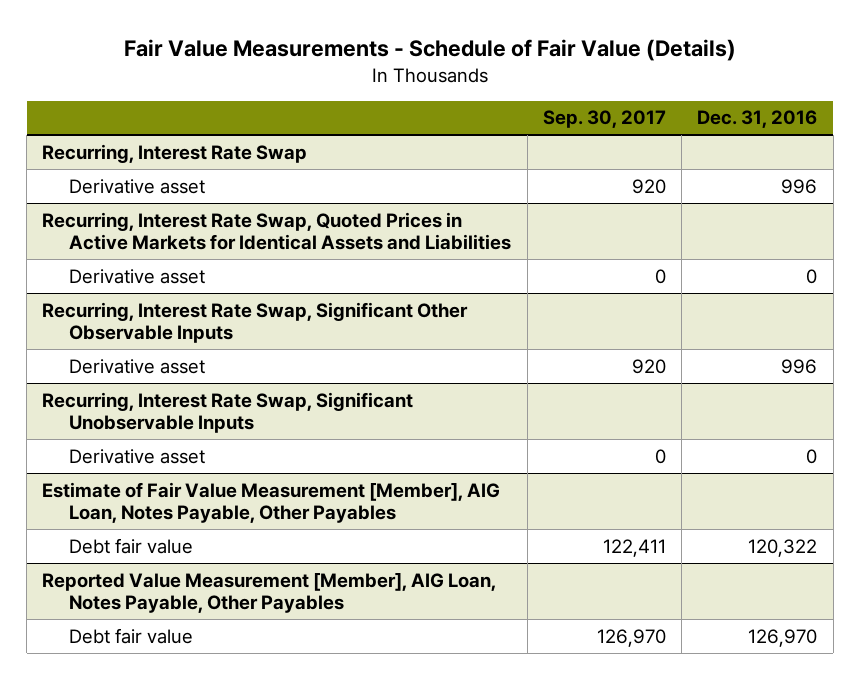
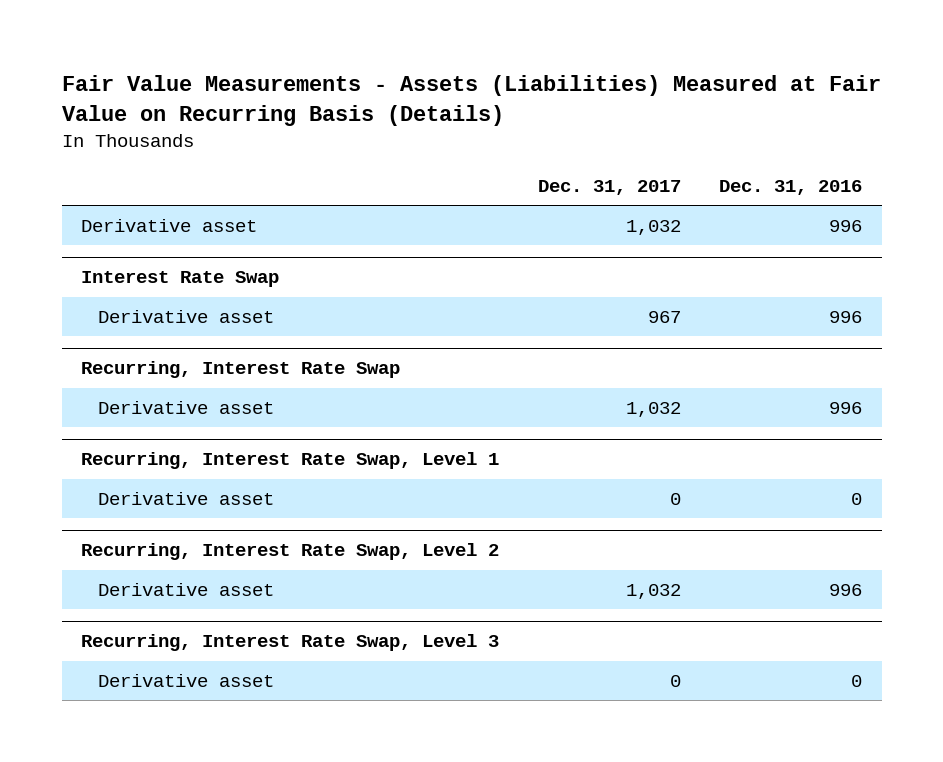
- Fair Value Measurements - Schedule of Fair Value (Details)
+ Fair Value Measurements - Assets (Liabilities) Measured at Fair Value on Recurring Basis (Details)
- | Sep. 30, 2017 | Dec. 31, 2016
+ | Dec. 31, 2017 | Dec. 31, 2016
+ Derivative asset | 1,032 | 996
+ Interest Rate Swap
+ Derivative asset | 967 | 996
- Recurring, Interest Rate Swap, Quoted Prices in Active Markets for Identical Assets and Liabilities
+ Recurring, Interest Rate Swap, Level 1
- Recurring, Interest Rate Swap, Significant Other Observable Inputs
+ Recurring, Interest Rate Swap, Level 2
- Recurring, Interest Rate Swap, Significant Unobservable Inputs
+ Recurring, Interest Rate Swap, Level 3
- Estimate of Fair Value Measurement [Member], AIG Loan, Notes Payable, Other Payables
- Debt fair value | 122,411 | 120,322
- Reported Value Measurement [Member], AIG Loan, Notes Payable, Other Payables
- Debt fair value | 126,970 | 126,970

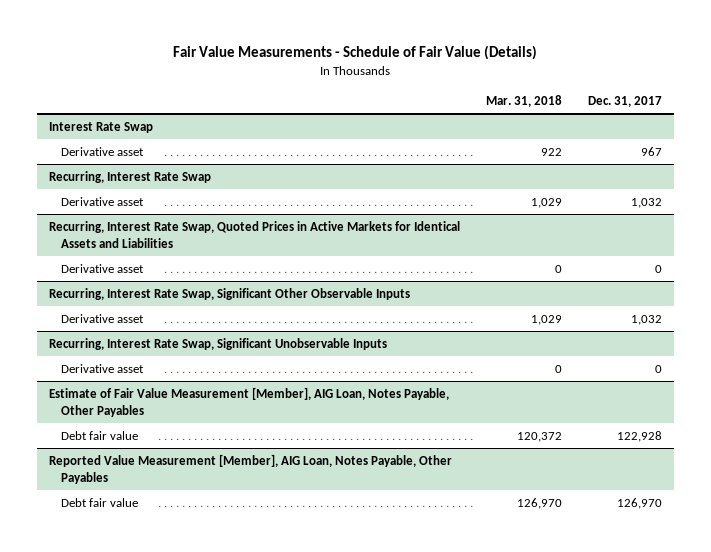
- Fair Value Measurements - Assets (Liabilities) Measured at Fair Value on Recurring Basis (Details)
+ Fair Value Measurements - Schedule of Fair Value (Details)
- | Dec. 31, 2017 | Dec. 31, 2016
+ | Mar. 31, 2018 | Dec. 31, 2017
- Derivative asset | 1,032 | 996
- Recurring, Interest Rate Swap, Level 1
+ Recurring, Interest Rate Swap, Quoted Prices in Active Markets for Identical Assets and Liabilities
- Recurring, Interest Rate Swap, Level 2
+ Recurring, Interest Rate Swap, Significant Other Observable Inputs
- Recurring, Interest Rate Swap, Level 3
+ Recurring, Interest Rate Swap, Significant Unobservable Inputs
+ Estimate of Fair Value Measurement [Member], AIG Loan, Notes Payable, Other Payables
+ Debt fair value | 120,372 | 122,928
+ Reported Value Measurement [Member], AIG Loan, Notes Payable, Other Payables
+ Debt fair value | 126,970 | 126,970

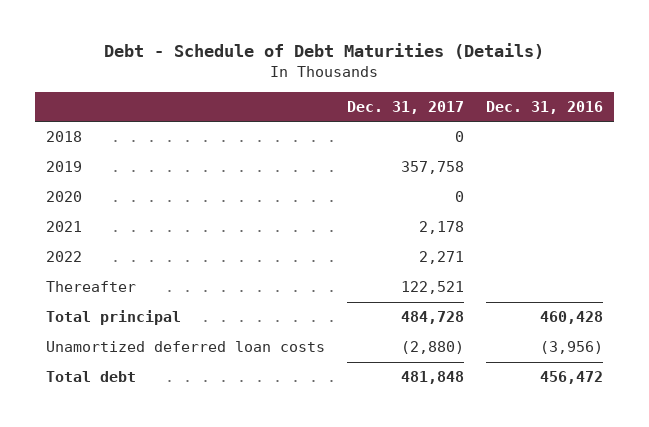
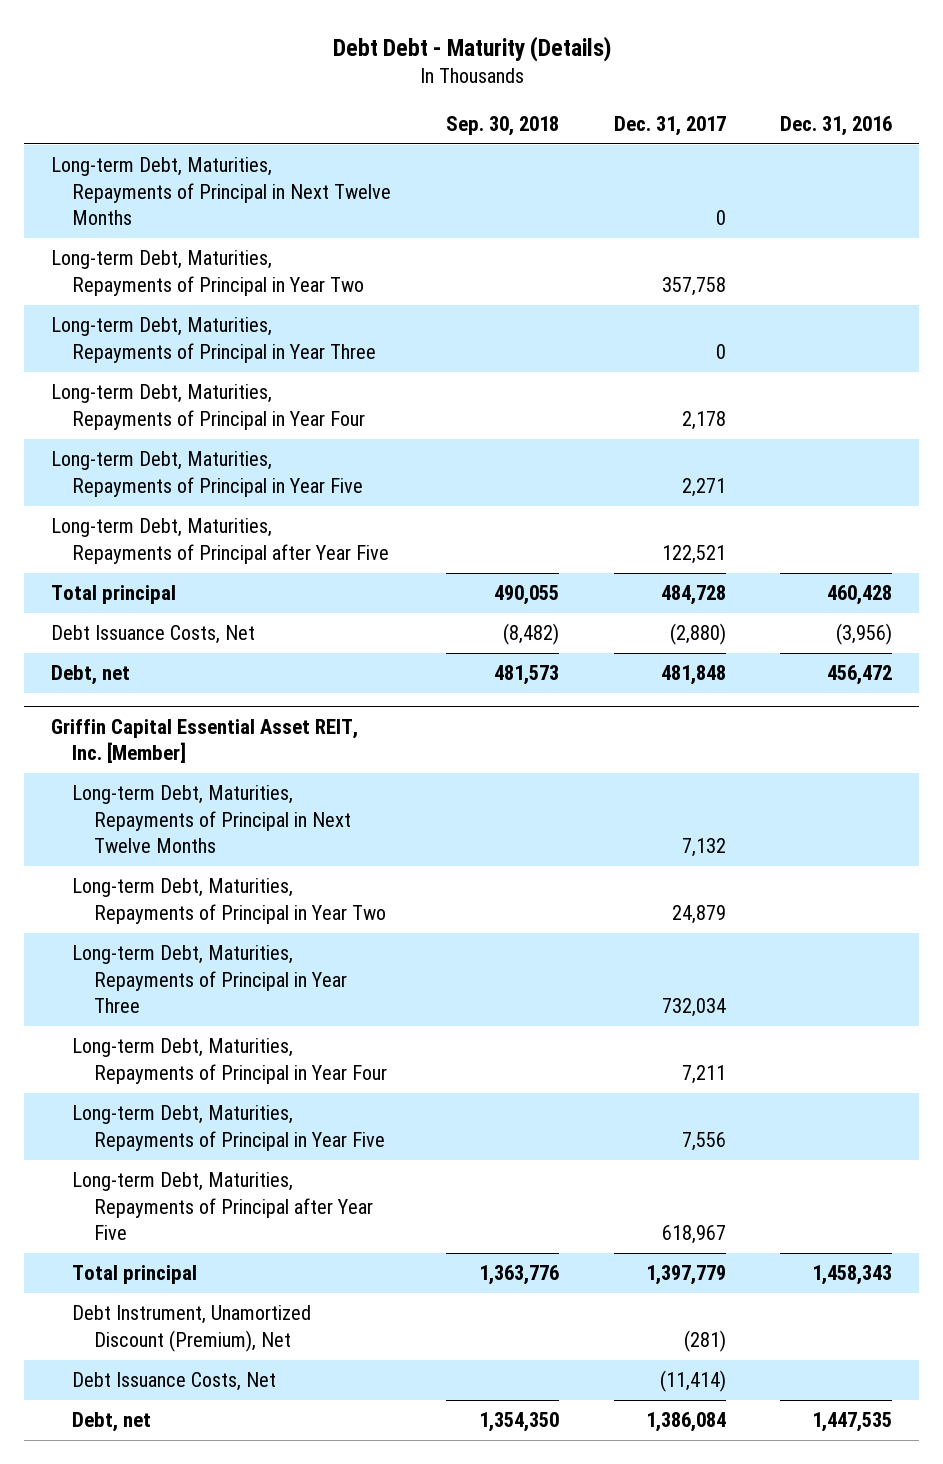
- Debt - Schedule of Debt Maturities (Details)
+ Debt Debt - Maturity (Details)
- | Dec. 31, 2017 | Dec. 31, 2016
+ | Sep. 30, 2018 | Dec. 31, 2017 | Dec. 31, 2016
- 2018 | 0 |
- 2019 | 357,758 |
- 2020 | 0 |
- 2021 | 2,178 |
- 2022 | 2,271 |
- Thereafter | 122,521 |
+ Long-term Debt, Maturities, Repayments of Principal in Next Twelve Months | | 0 |
+ Long-term Debt, Maturities, Repayments of Principal in Year Two | | 357,758 |
+ Long-term Debt, Maturities, Repayments of Principal in Year Three | | 0 |
+ Long-term Debt, Maturities, Repayments of Principal in Year Four | | 2,178 |
+ Long-term Debt, Maturities, Repayments of Principal in Year Five | | 2,271 |
+ Long-term Debt, Maturities, Repayments of Principal after Year Five | | 122,521 |
- Unamortized deferred loan costs | (2,880) | (3,956)
- Total debt | 481,848 | 456,472
+ Debt Issuance Costs, Net | (8,482) | (2,880) | (3,956)
+ Debt, net | 481,573 | 481,848 | 456,472
+ Griffin Capital Essential Asset REIT, Inc. [Member]
+ Long-term Debt, Maturities, Repayments of Principal in Next Twelve Months | | 7,132 |
+ Long-term Debt, Maturities, Repayments of Principal in Year Two | | 24,879 |
+ Long-term Debt, Maturities, Repayments of Principal in Year Three | | 732,034 |
+ Long-term Debt, Maturities, Repayments of Principal in Year Four | | 7,211 |
+ Long-term Debt, Maturities, Repayments of Principal in Year Five | | 7,556 |
+ Long-term Debt, Maturities, Repayments of Principal after Year Five | | 618,967 |
+ Total principal | 1,363,776 | 1,397,779 | 1,458,343
+ Debt Instrument, Unamortized Discount (Premium), Net | | (281) |
+ Debt Issuance Costs, Net | | (11,414) |
+ Debt, net | 1,354,350 | 1,386,084 | 1,447,535

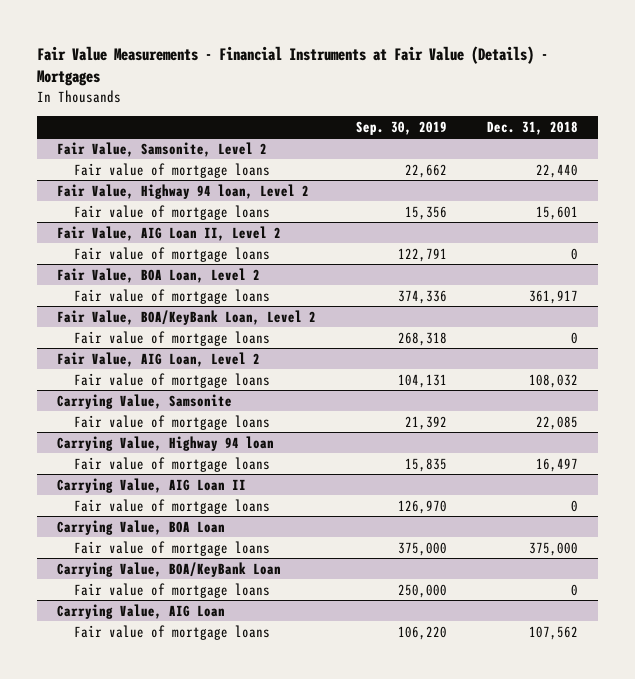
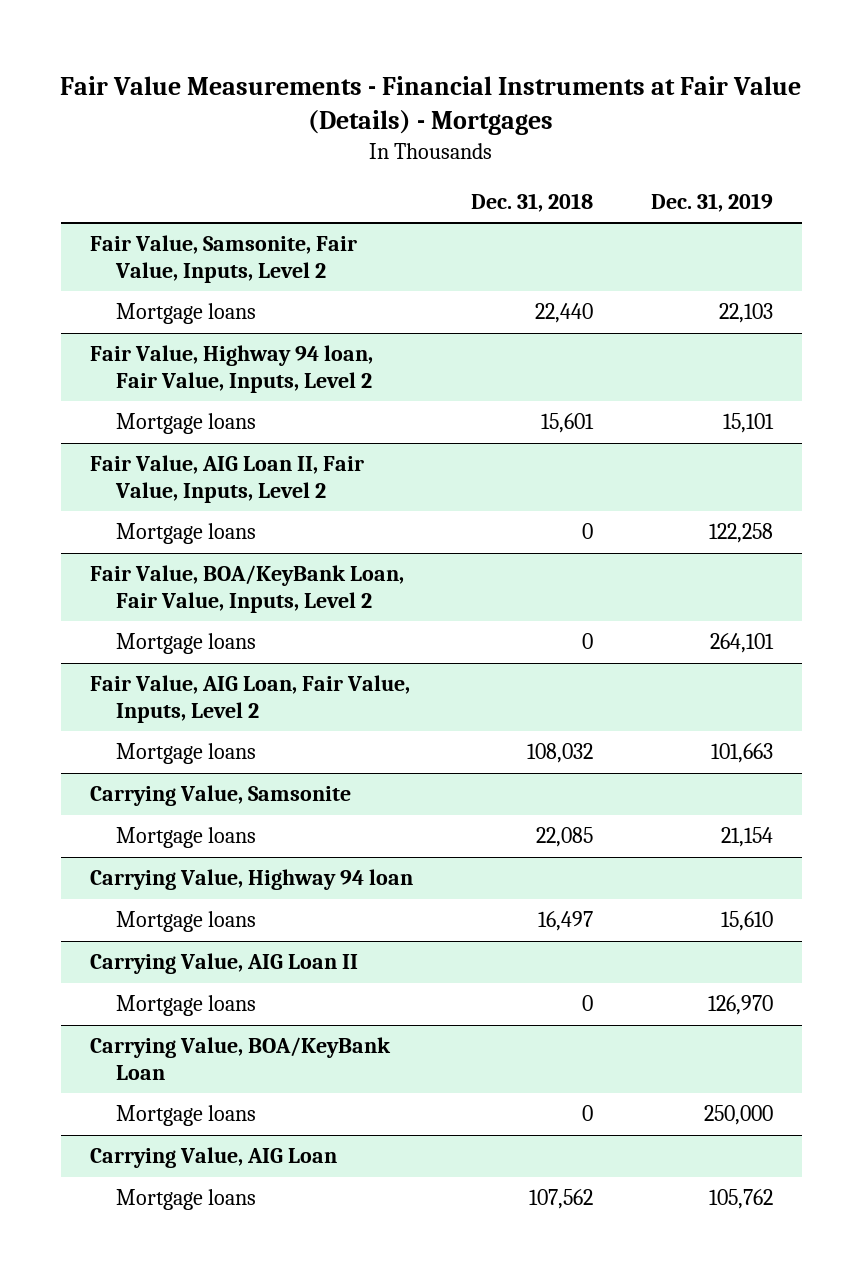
- | Sep. 30, 2019 | Dec. 31, 2018
+ | Dec. 31, 2018 | Dec. 31, 2019
- Fair Value, Samsonite, Level 2
- Fair value of mortgage loans | 22,662 | 22,440
- Fair Value, Highway 94 loan, Level 2
- Fair value of mortgage loans | 15,356 | 15,601
- Fair Value, AIG Loan II, Level 2
- Fair value of mortgage loans | 122,791 | 0
- Fair Value, BOA Loan, Level 2
- Fair value of mortgage loans | 374,336 | 361,917
- Fair Value, BOA/KeyBank Loan, Level 2
- Fair value of mortgage loans | 268,318 | 0
- Fair Value, AIG Loan, Level 2
- Fair value of mortgage loans | 104,131 | 108,032
+ Fair Value, Samsonite, Fair Value, Inputs, Level 2
+ Mortgage loans | 22,440 | 22,103
+ Fair Value, Highway 94 loan, Fair Value, Inputs, Level 2
+ Mortgage loans | 15,601 | 15,101
+ Fair Value, AIG Loan II, Fair Value, Inputs, Level 2
+ Mortgage loans | 0 | 122,258
+ Fair Value, BOA/KeyBank Loan, Fair Value, Inputs, Level 2
+ Mortgage loans | 0 | 264,101
+ Fair Value, AIG Loan, Fair Value, Inputs, Level 2
+ Mortgage loans | 108,032 | 101,663
@ Carrying Value, Samsonite
- Fair value of mortgage loans | 21,392 | 22,085
+ Mortgage loans | 22,085 | 21,154
@ Carrying Value, Highway 94 loan
- Fair value of mortgage loans | 15,835 | 16,497
+ Mortgage loans | 16,497 | 15,610
@ Carrying Value, AIG Loan II
- Fair value of mortgage loans | 126,970 | 0
- Carrying Value, BOA Loan
- Fair value of mortgage loans | 375,000 | 375,000
@ Carrying Value, AIG Loan II
+ Mortgage loans | 0 | 126,970
@ Carrying Value, BOA/KeyBank Loan
- Fair value of mortgage loans | 250,000 | 0
+ Mortgage loans | 0 | 250,000
@ Carrying Value, AIG Loan
- Fair value of mortgage loans | 106,220 | 107,562
+ Mortgage loans | 107,562 | 105,762

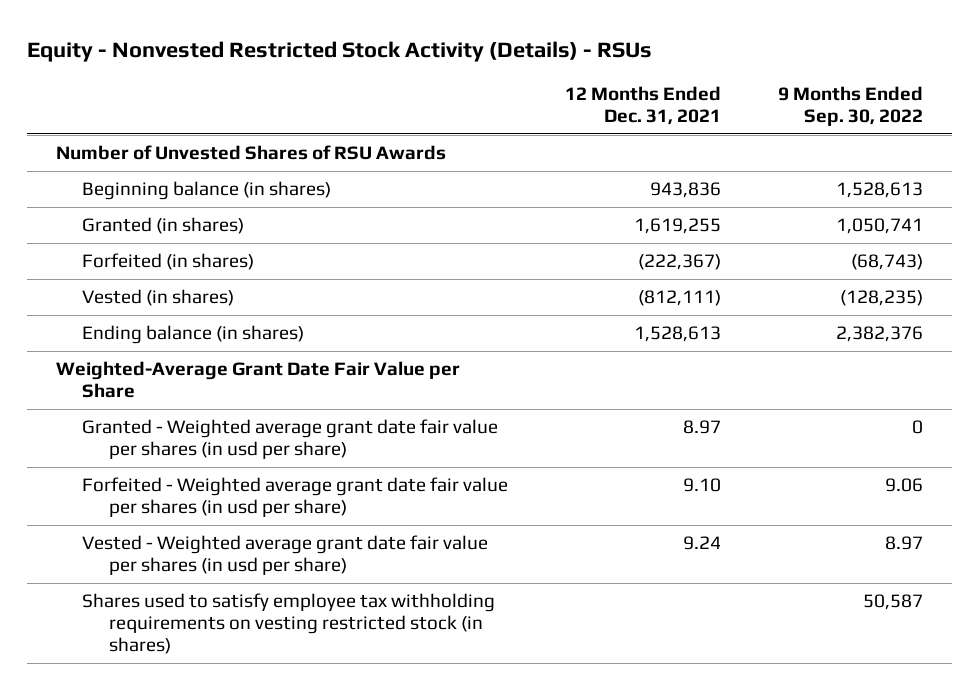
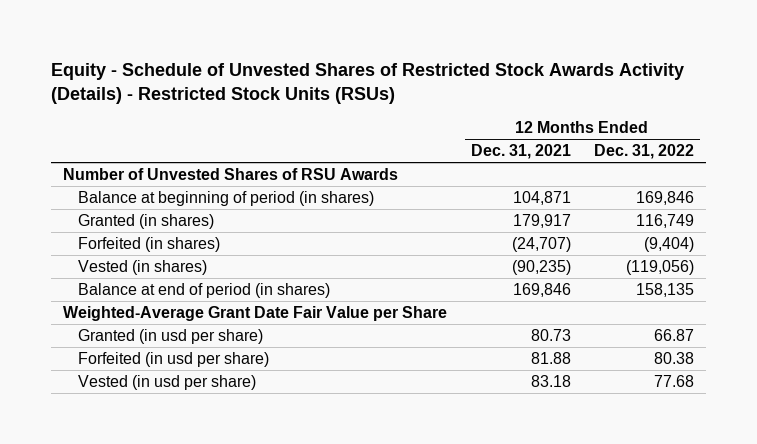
- Equity - Nonvested Restricted Stock Activity (Details) - RSUs
+ Equity - Schedule of Unvested Shares of Restricted Stock Awards Activity (Details) - Restricted Stock Units (RSUs)
- | 12 Months Ended Dec. 31, 2021 | 9 Months Ended Sep. 30, 2022
+ | 12 Months Ended Dec. 31, 2021 | 12 Months Ended Dec. 31, 2022
- Beginning balance (in shares) | 943,836 | 1,528,613
- Granted (in shares) | 1,619,255 | 1,050,741
- Forfeited (in shares) | (222,367) | (68,743)
- Vested (in shares) | (812,111) | (128,235)
- Ending balance (in shares) | 1,528,613 | 2,382,376
+ Balance at beginning of period (in shares) | 104,871 | 169,846
+ Granted (in shares) | 179,917 | 116,749
+ Forfeited (in shares) | (24,707) | (9,404)
+ Vested (in shares) | (90,235) | (119,056)
+ Balance at end of period (in shares) | 169,846 | 158,135
- Granted - Weighted average grant date fair value per shares (in usd per share) | 8.97 | 0
- Forfeited - Weighted average grant date fair value per shares (in usd per share) | 9.10 | 9.06
- Vested - Weighted average grant date fair value per shares (in usd per share) | 9.24 | 8.97
- Shares used to satisfy employee tax withholding requirements on vesting restricted stock (in shares) | | 50,587
+ Granted (in usd per share) | 80.73 | 66.87
+ Forfeited (in usd per share) | 81.88 | 80.38
+ Vested (in usd per share) | 83.18 | 77.68

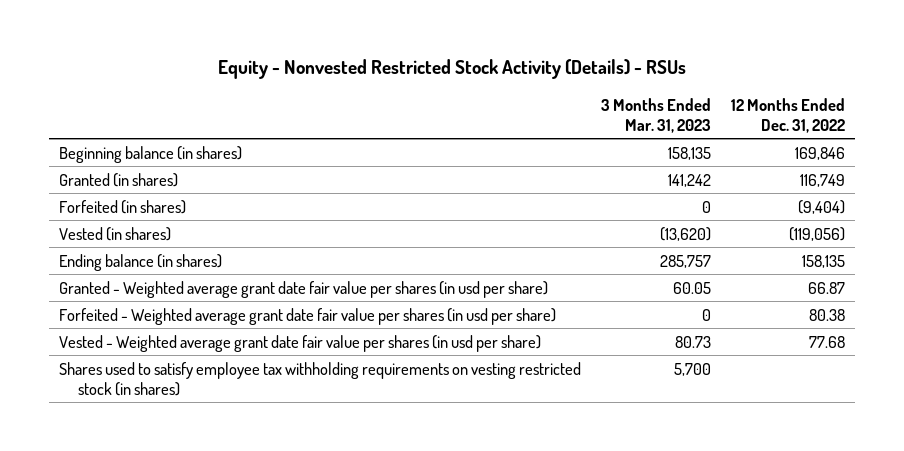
- Equity - Schedule of Unvested Shares of Restricted Stock Awards Activity (Details) - Restricted Stock Units (RSUs)
+ Equity - Nonvested Restricted Stock Activity (Details) - RSUs
- | 12 Months Ended Dec. 31, 2021 | 12 Months Ended Dec. 31, 2022
+ | 3 Months Ended Mar. 31, 2023 | 12 Months Ended Dec. 31, 2022
- Number of Unvested Shares of RSU Awards
- Balance at beginning of period (in shares) | 104,871 | 169,846
+ Beginning balance (in shares) | 158,135 | 169,846
- Balance at end of period (in shares) | 169,846 | 158,135
- Weighted-Average Grant Date Fair Value per Share
- Granted (in usd per share) | 80.73 | 66.87
- Forfeited (in usd per share) | 81.88 | 80.38
- Vested (in usd per share) | 83.18 | 77.68
+ Ending balance (in shares) | 285,757 | 158,135
+ Granted - Weighted average grant date fair value per shares (in usd per share) | 60.05 | 66.87
+ Forfeited - Weighted average grant date fair value per shares (in usd per share) | 0 | 80.38
+ Vested - Weighted average grant date fair value per shares (in usd per share) | 80.73 | 77.68
+ Shares used to satisfy employee tax withholding requirements on vesting restricted stock (in shares) | 5,700 |

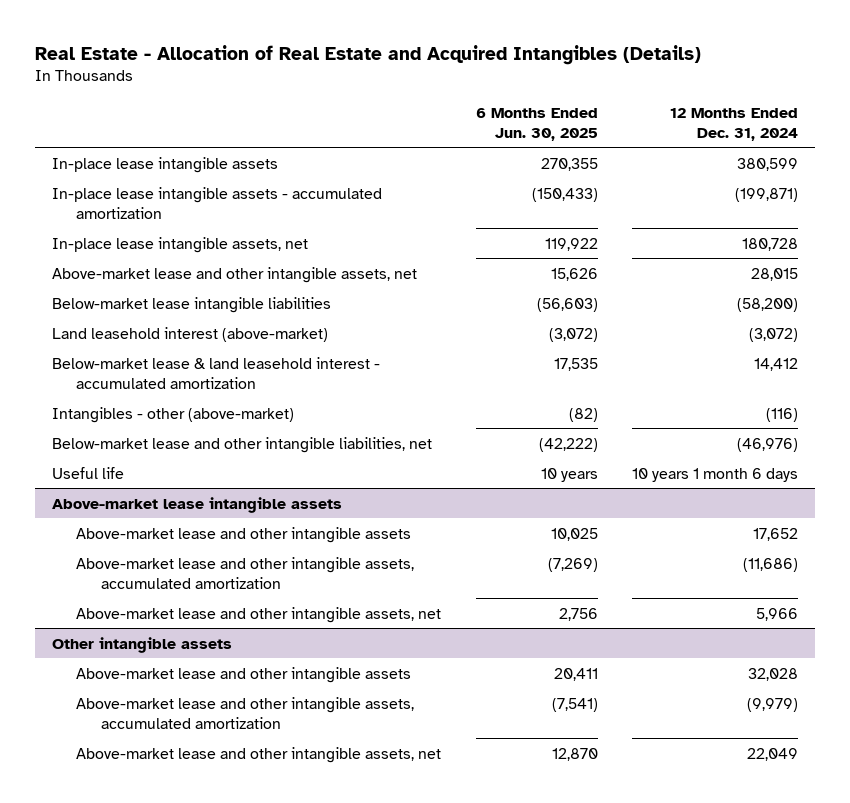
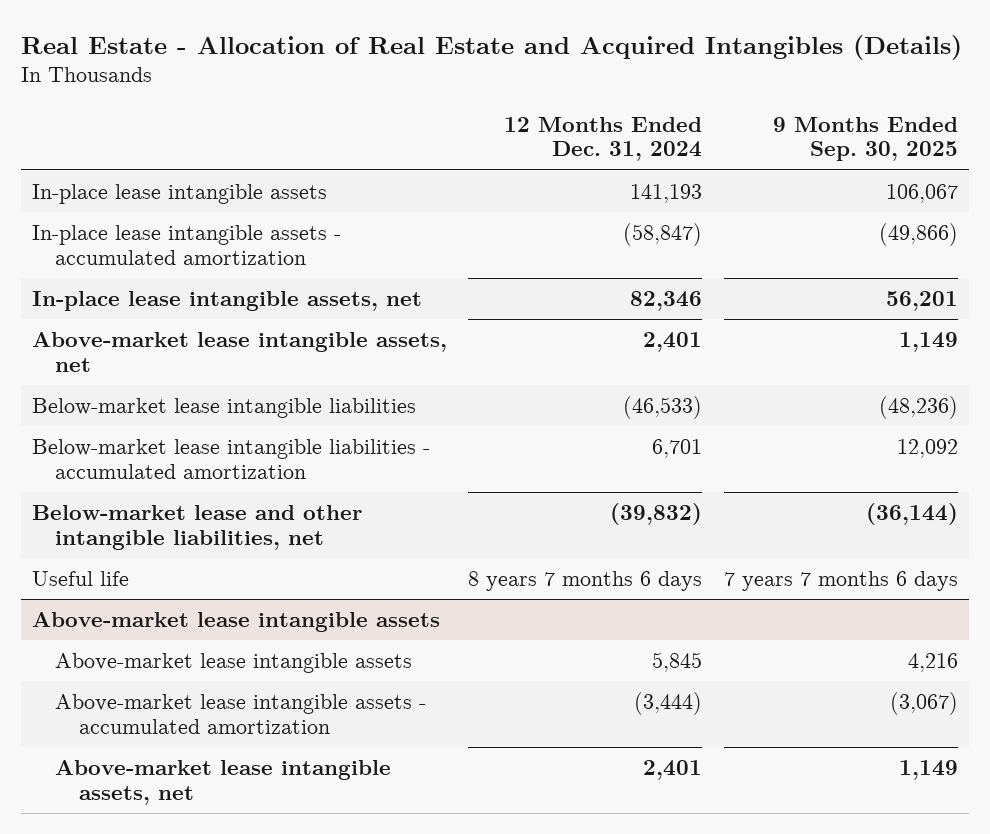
- | 6 Months Ended Jun. 30, 2025 | 12 Months Ended Dec. 31, 2024
+ | 12 Months Ended Dec. 31, 2024 | 9 Months Ended Sep. 30, 2025
- In-place lease intangible assets | 270,355 | 380,599
- In-place lease intangible assets - accumulated amortization | (150,433) | (199,871)
- In-place lease intangible assets, net | 119,922 | 180,728
- Above-market lease and other intangible assets, net | 15,626 | 28,015
- Below-market lease intangible liabilities | (56,603) | (58,200)
- Land leasehold interest (above-market) | (3,072) | (3,072)
- Below-market lease & land leasehold interest - accumulated amortization | 17,535 | 14,412
- Intangibles - other (above-market) | (82) | (116)
- Below-market lease and other intangible liabilities, net | (42,222) | (46,976)
- Useful life | 10 years | 10 years 1 month 6 days
+ In-place lease intangible assets | 141,193 | 106,067
+ In-place lease intangible assets - accumulated amortization | (58,847) | (49,866)
+ In-place lease intangible assets, net | 82,346 | 56,201
+ Above-market lease intangible assets, net | 2,401 | 1,149
+ Below-market lease intangible liabilities | (46,533) | (48,236)
+ Below-market lease intangible liabilities - accumulated amortization | 6,701 | 12,092
+ Below-market lease and other intangible liabilities, net | (39,832) | (36,144)
+ Useful life | 8 years 7 months 6 days | 7 years 7 months 6 days
@ Above-market lease intangible assets
- Above-market lease and other intangible assets | 10,025 | 17,652
- Above-market lease and other intangible assets, accumulated amortization | (7,269) | (11,686)
- Above-market lease and other intangible assets, net | 2,756 | 5,966
- Other intangible assets
- Above-market lease and other intangible assets | 20,411 | 32,028
- Above-market lease and other intangible assets, accumulated amortization | (7,541) | (9,979)
- Above-market lease and other intangible assets, net | 12,870 | 22,049
@ Above-market lease intangible assets
+ Above-market lease intangible assets | 5,845 | 4,216
+ Above-market lease intangible assets - accumulated amortization | (3,444) | (3,067)
+ Above-market lease intangible assets, net | 2,401 | 1,149

